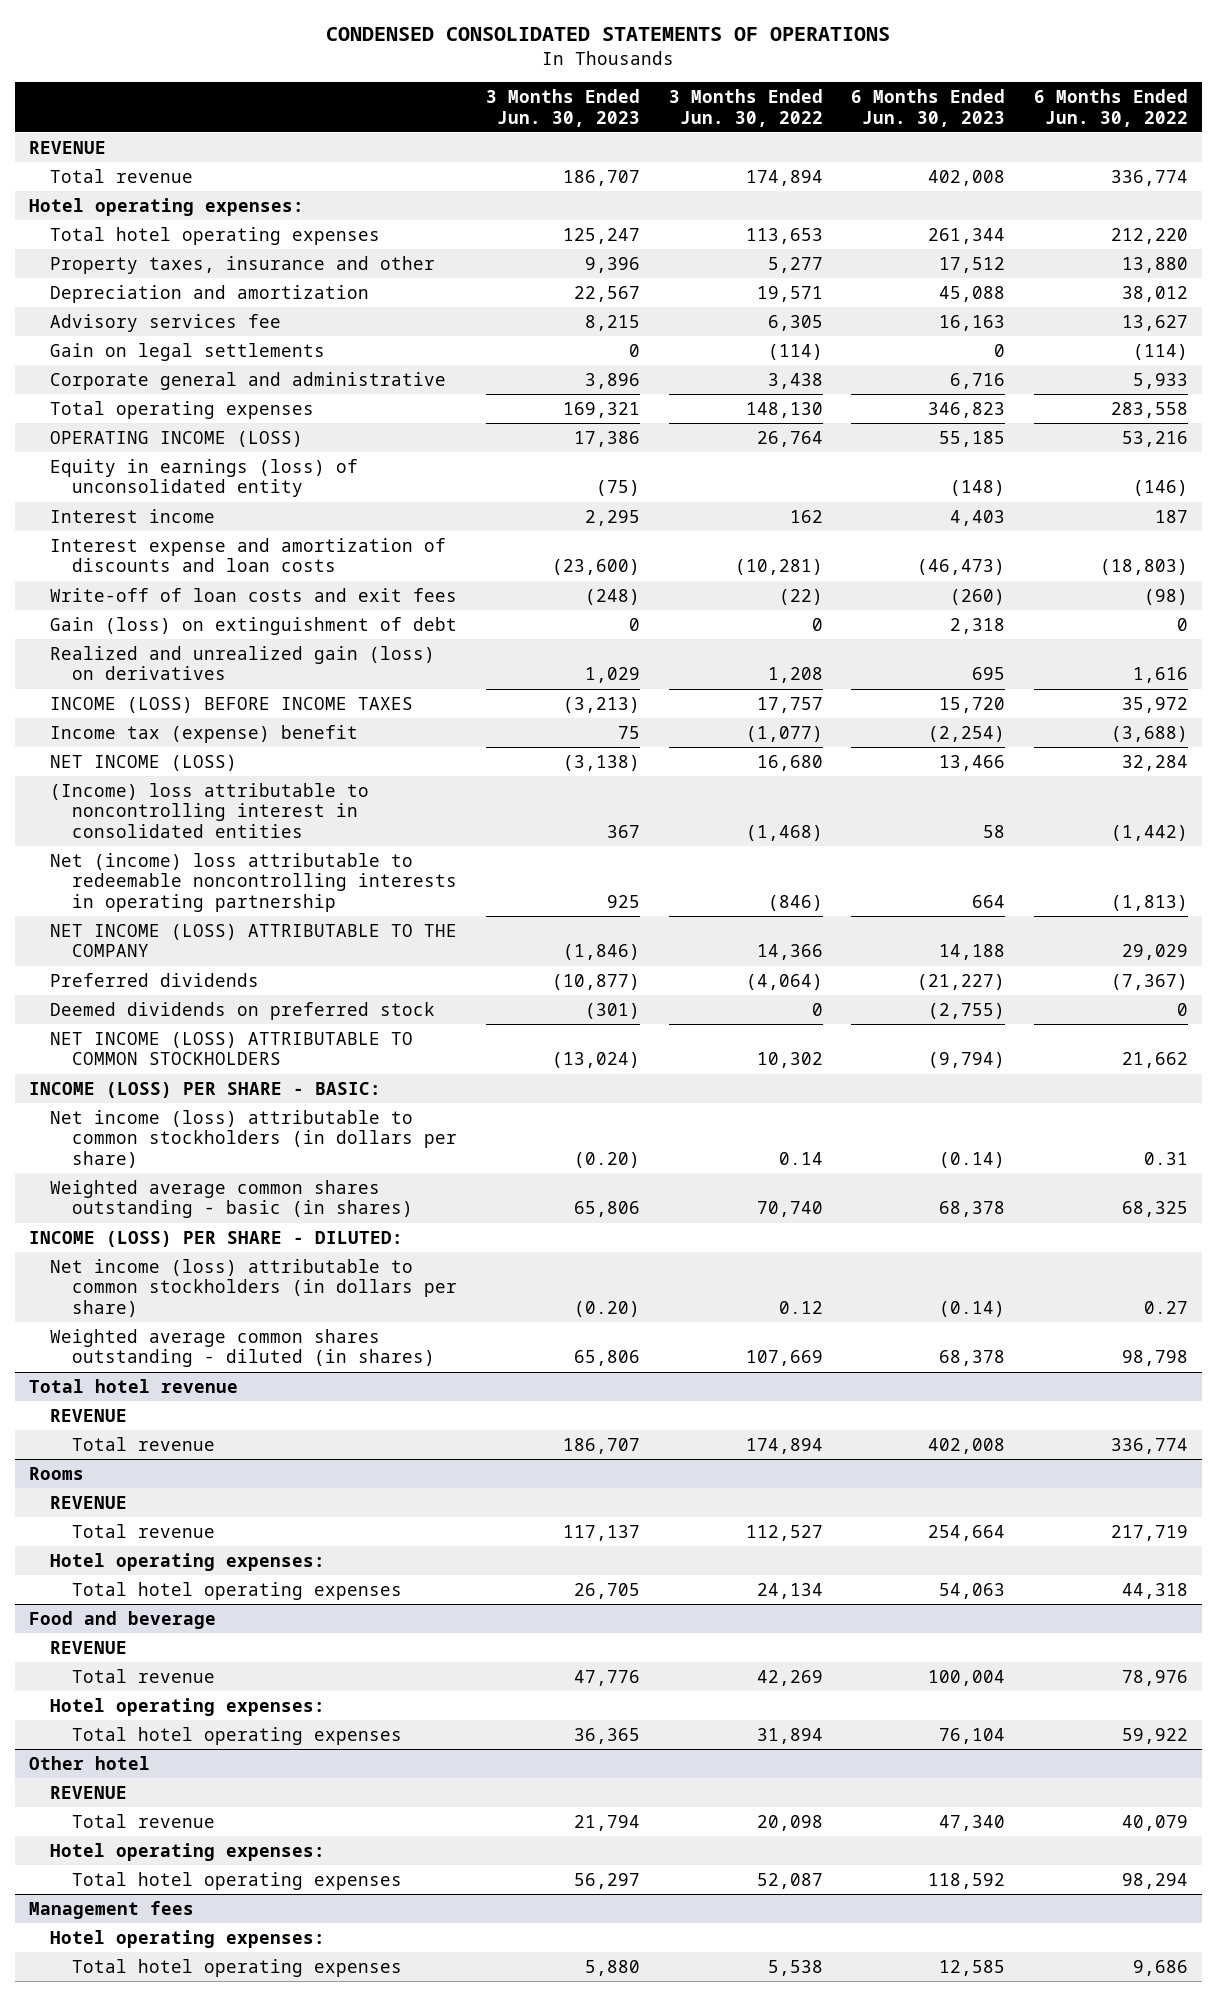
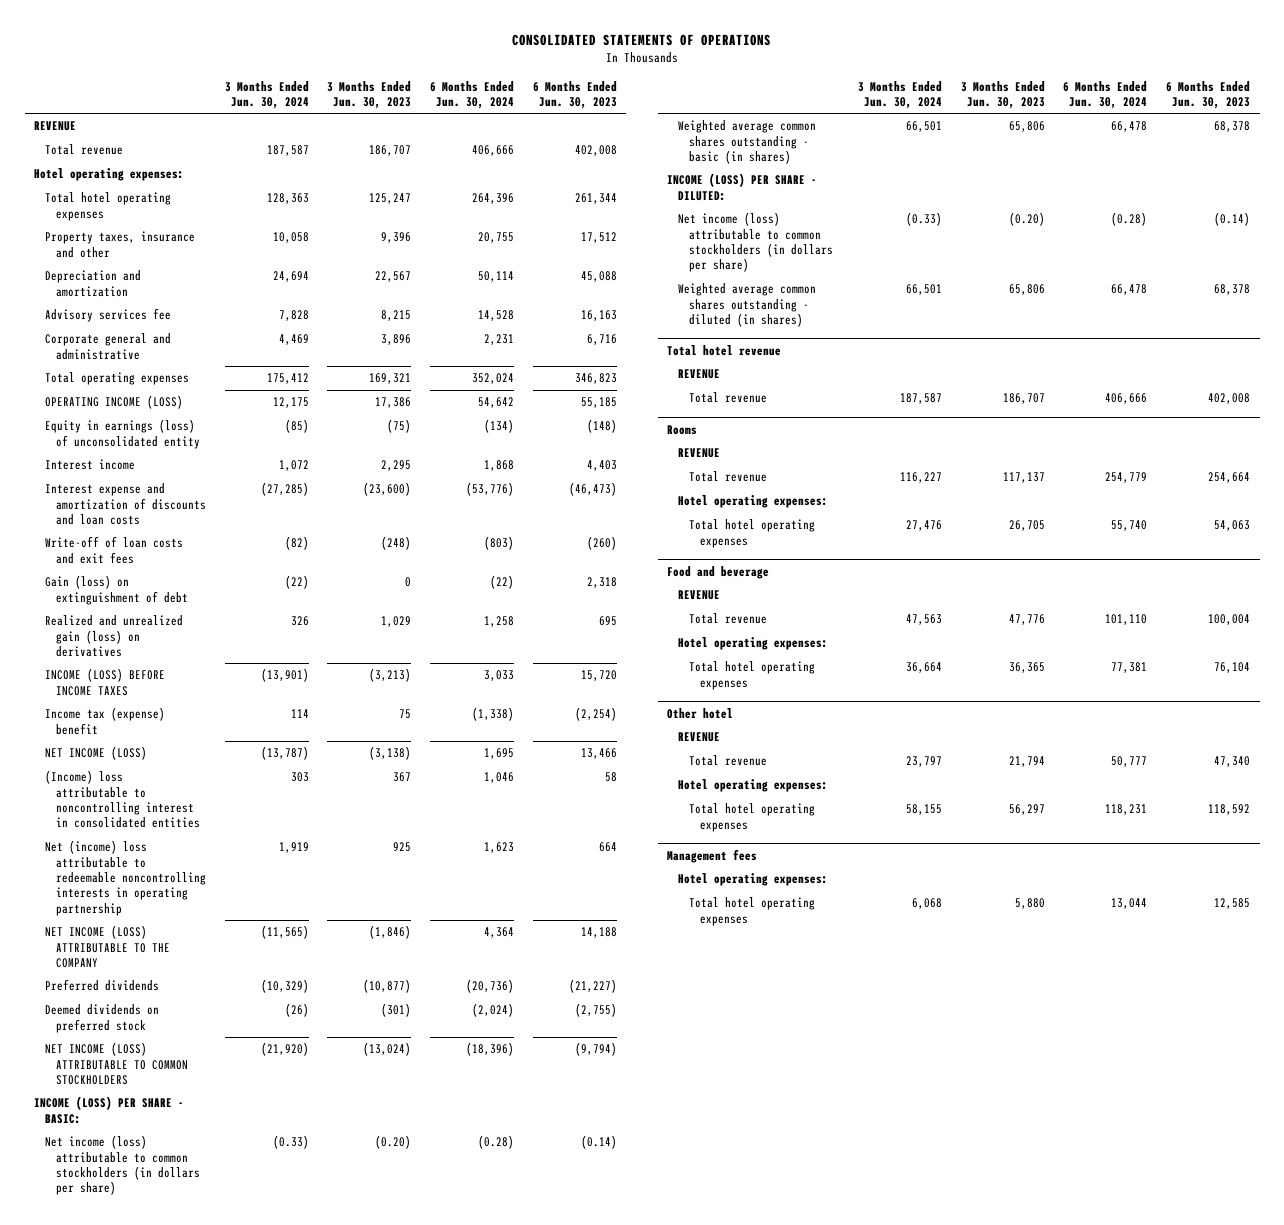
- CONDENSED CONSOLIDATED STATEMENTS OF OPERATIONS
+ CONSOLIDATED STATEMENTS OF OPERATIONS
- | 3 Months Ended Jun. 30, 2023 | 3 Months Ended Jun. 30, 2022 | 6 Months Ended Jun. 30, 2023 | 6 Months Ended Jun. 30, 2022
+ | 3 Months Ended Jun. 30, 2024 | 3 Months Ended Jun. 30, 2023 | 6 Months Ended Jun. 30, 2024 | 6 Months Ended Jun. 30, 2023
- Gain on legal settlements | 0 | (114) | 0 | (114)

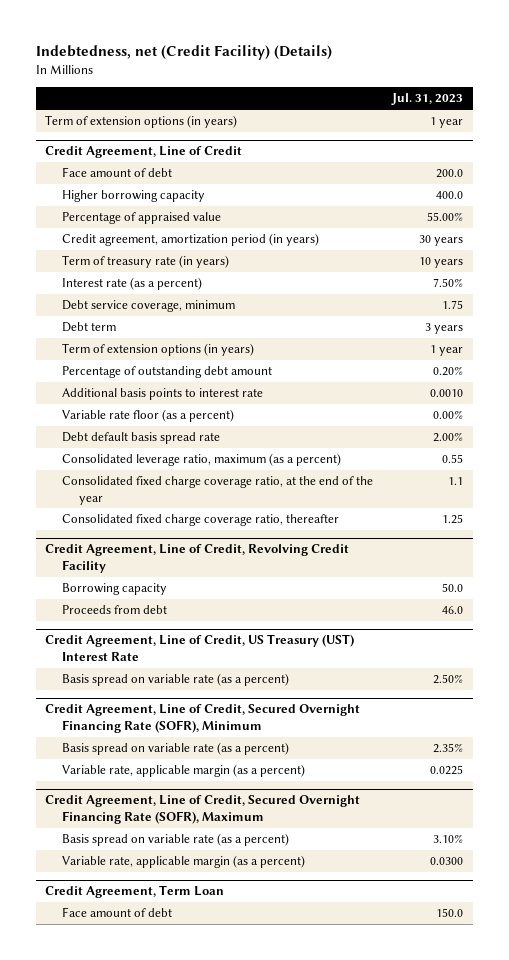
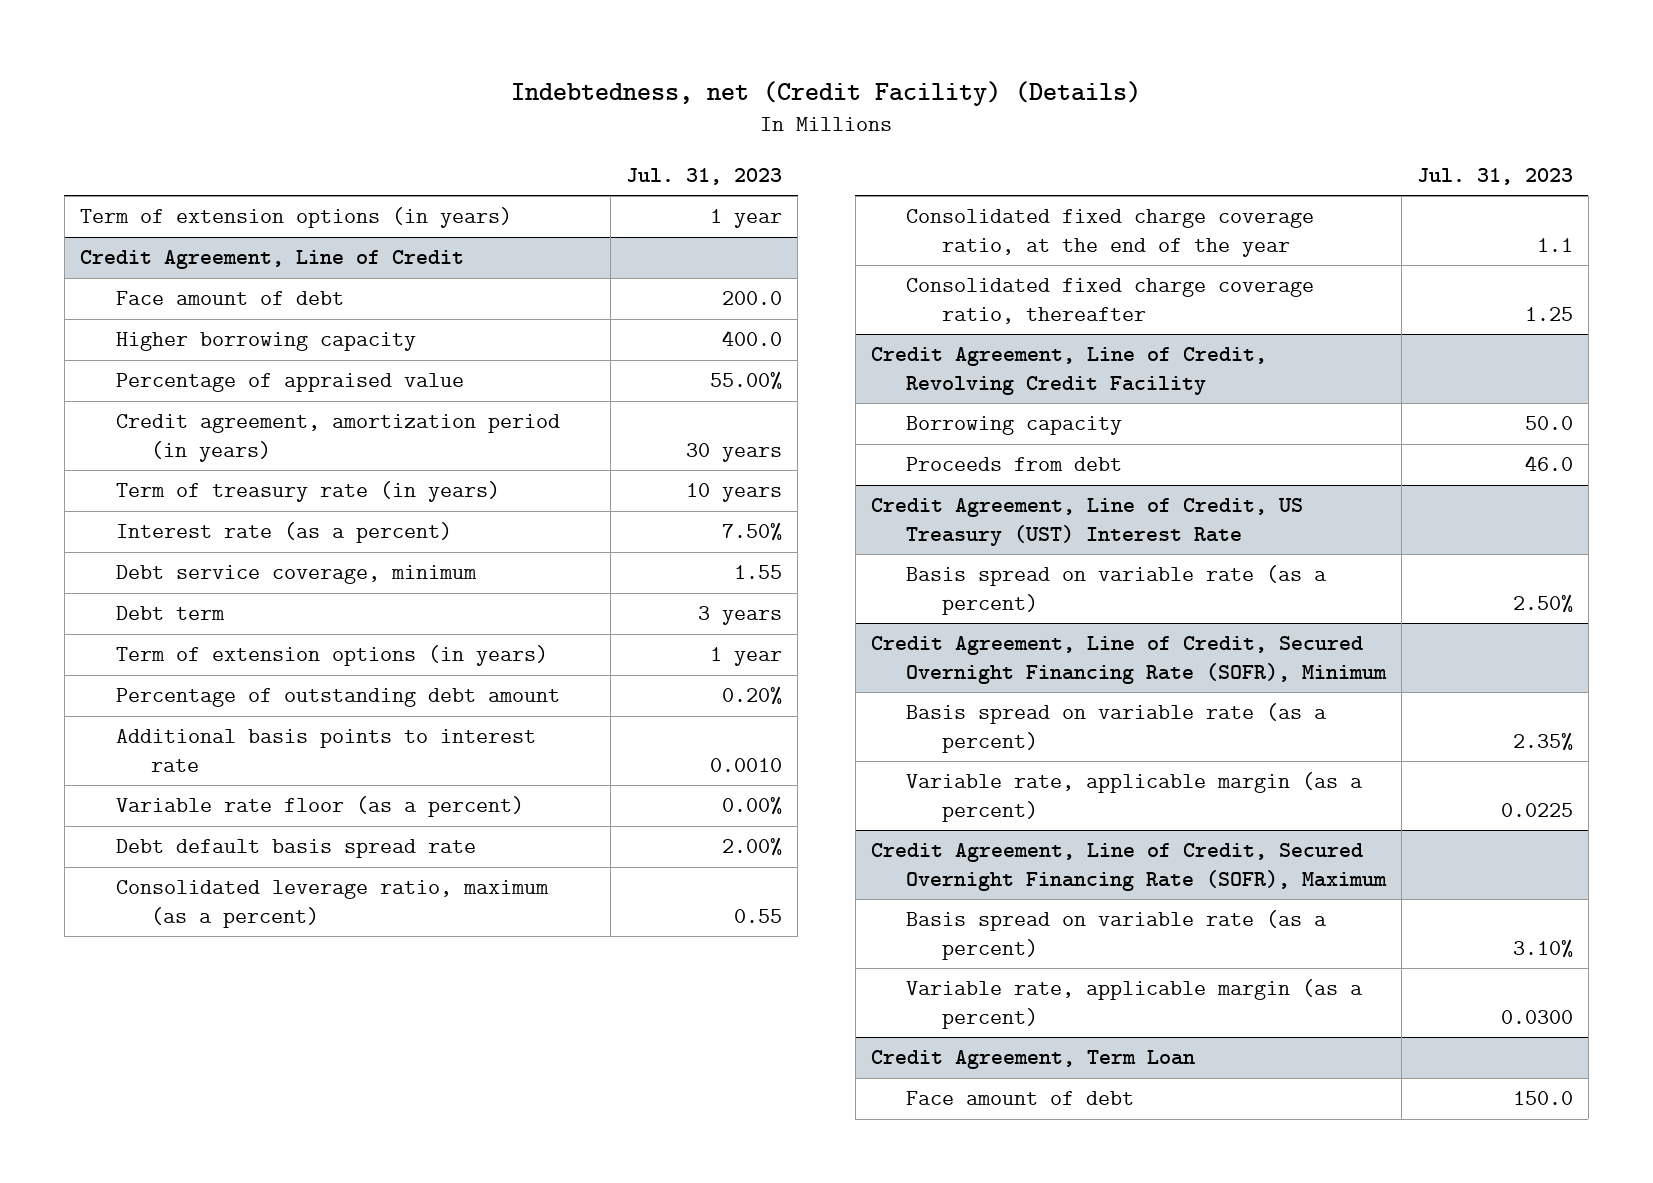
@ Credit Agreement, Line of Credit
- Debt service coverage, minimum | 1.75
+ Debt service coverage, minimum | 1.55

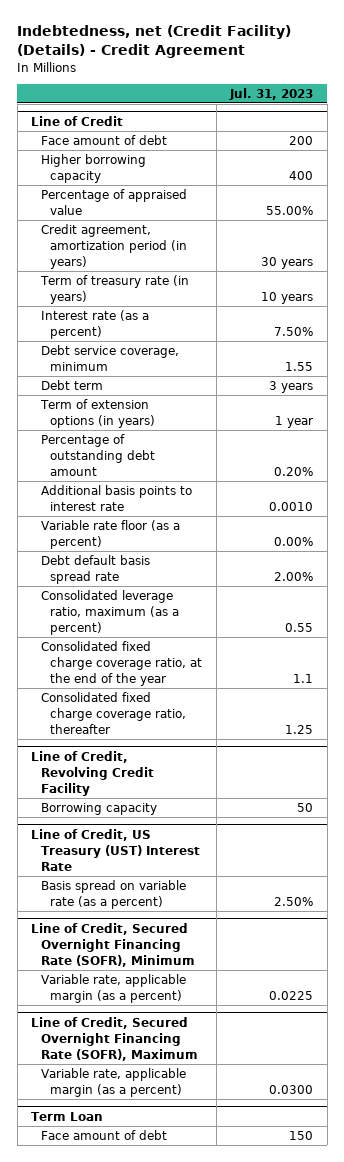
- Indebtedness, net (Credit Facility) (Details)
+ Indebtedness, net (Credit Facility) (Details) - Credit Agreement
- Term of extension options (in years) | 1 year
- Credit Agreement, Line of Credit
- Face amount of debt | 200.0
- Higher borrowing capacity | 400.0
+ Line of Credit
+ Face amount of debt | 200
+ Higher borrowing capacity | 400
- Credit Agreement, Line of Credit, Revolving Credit Facility
- Borrowing capacity | 50.0
- Proceeds from debt | 46.0
- Credit Agreement, Line of Credit, US Treasury (UST) Interest Rate
+ Line of Credit, Revolving Credit Facility
+ Borrowing capacity | 50
+ Line of Credit, US Treasury (UST) Interest Rate
- Credit Agreement, Line of Credit, Secured Overnight Financing Rate (SOFR), Minimum
- Basis spread on variable rate (as a percent) | 2.35%
+ Line of Credit, Secured Overnight Financing Rate (SOFR), Minimum
- Credit Agreement, Line of Credit, Secured Overnight Financing Rate (SOFR), Maximum
- Basis spread on variable rate (as a percent) | 3.10%
+ Line of Credit, Secured Overnight Financing Rate (SOFR), Maximum
- Credit Agreement, Term Loan
- Face amount of debt | 150.0
+ Term Loan
+ Face amount of debt | 150

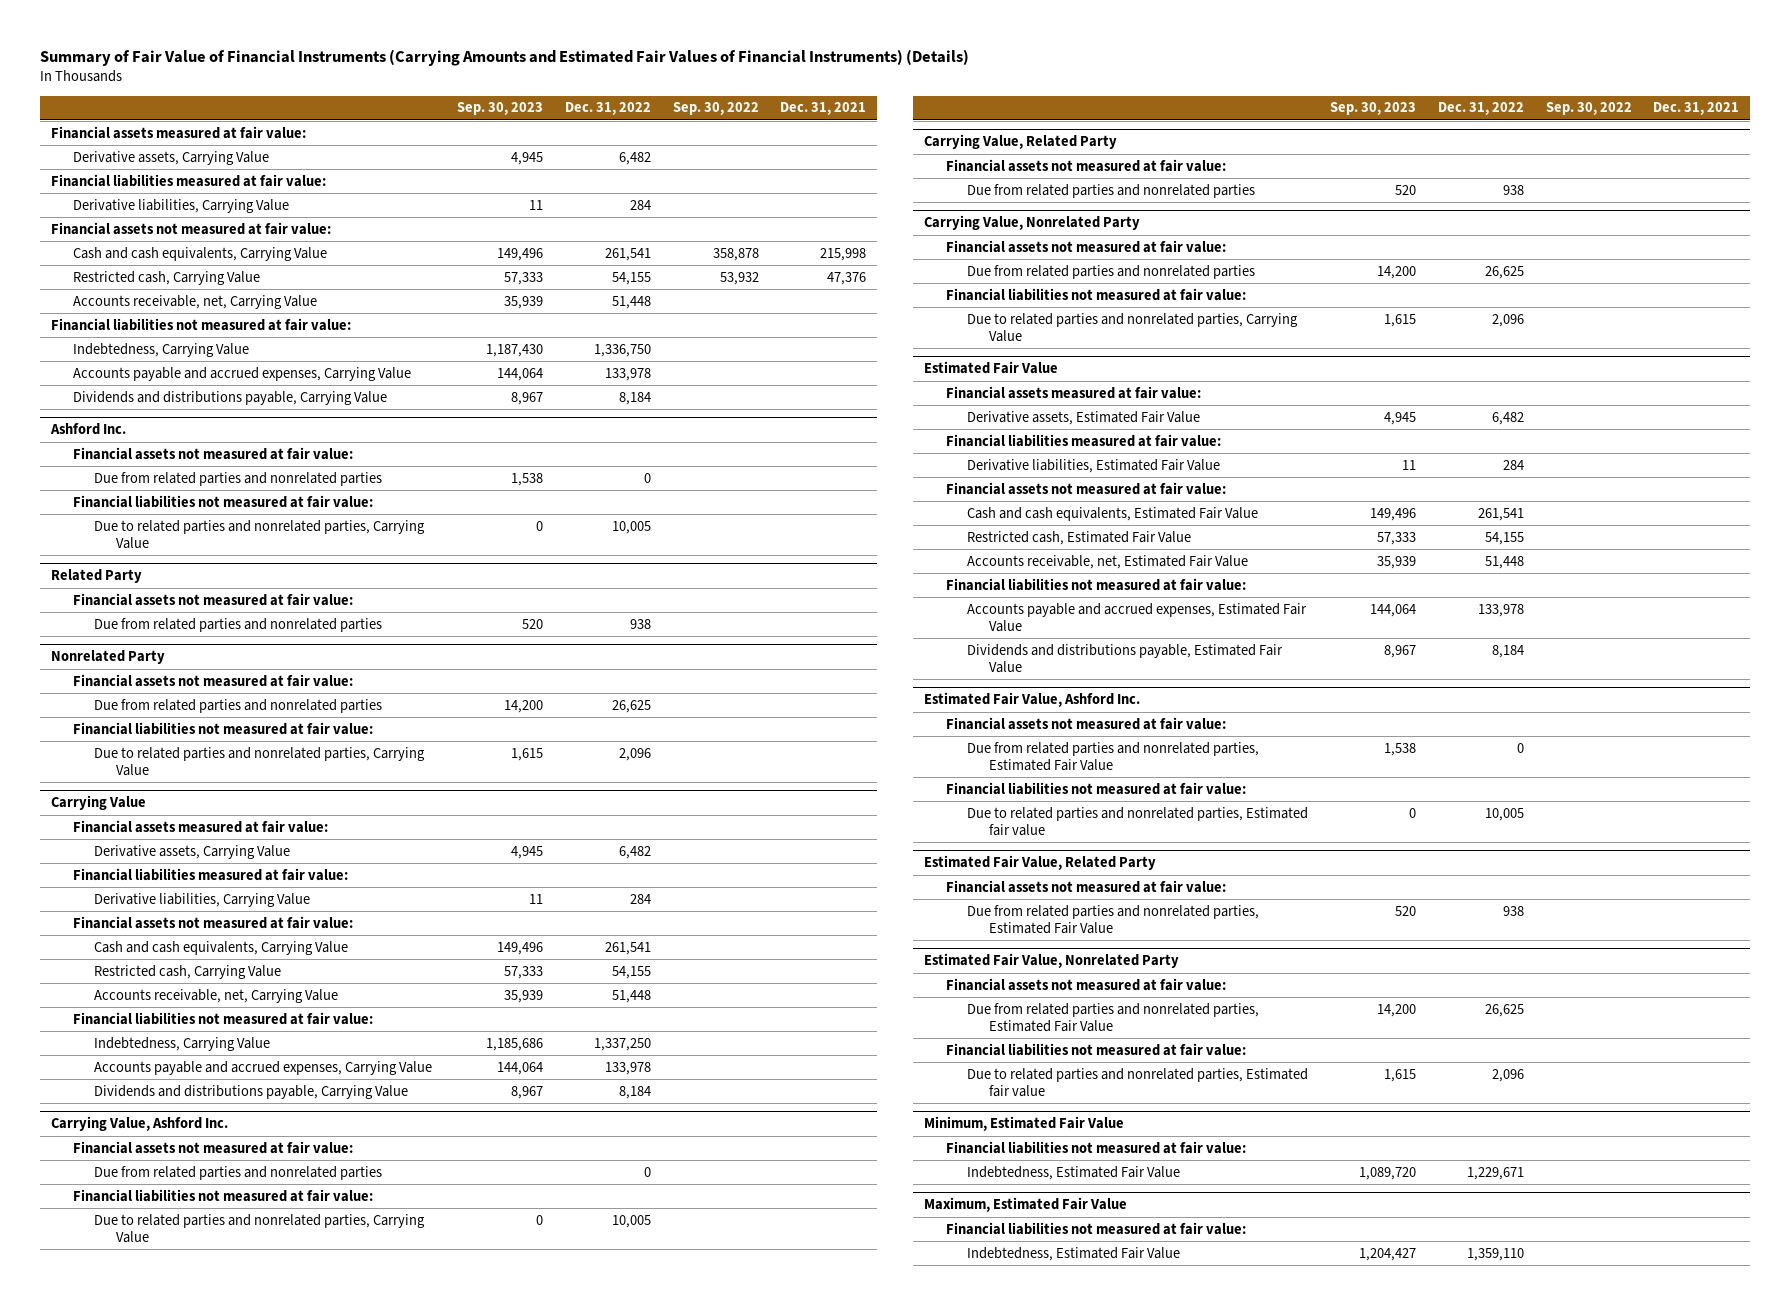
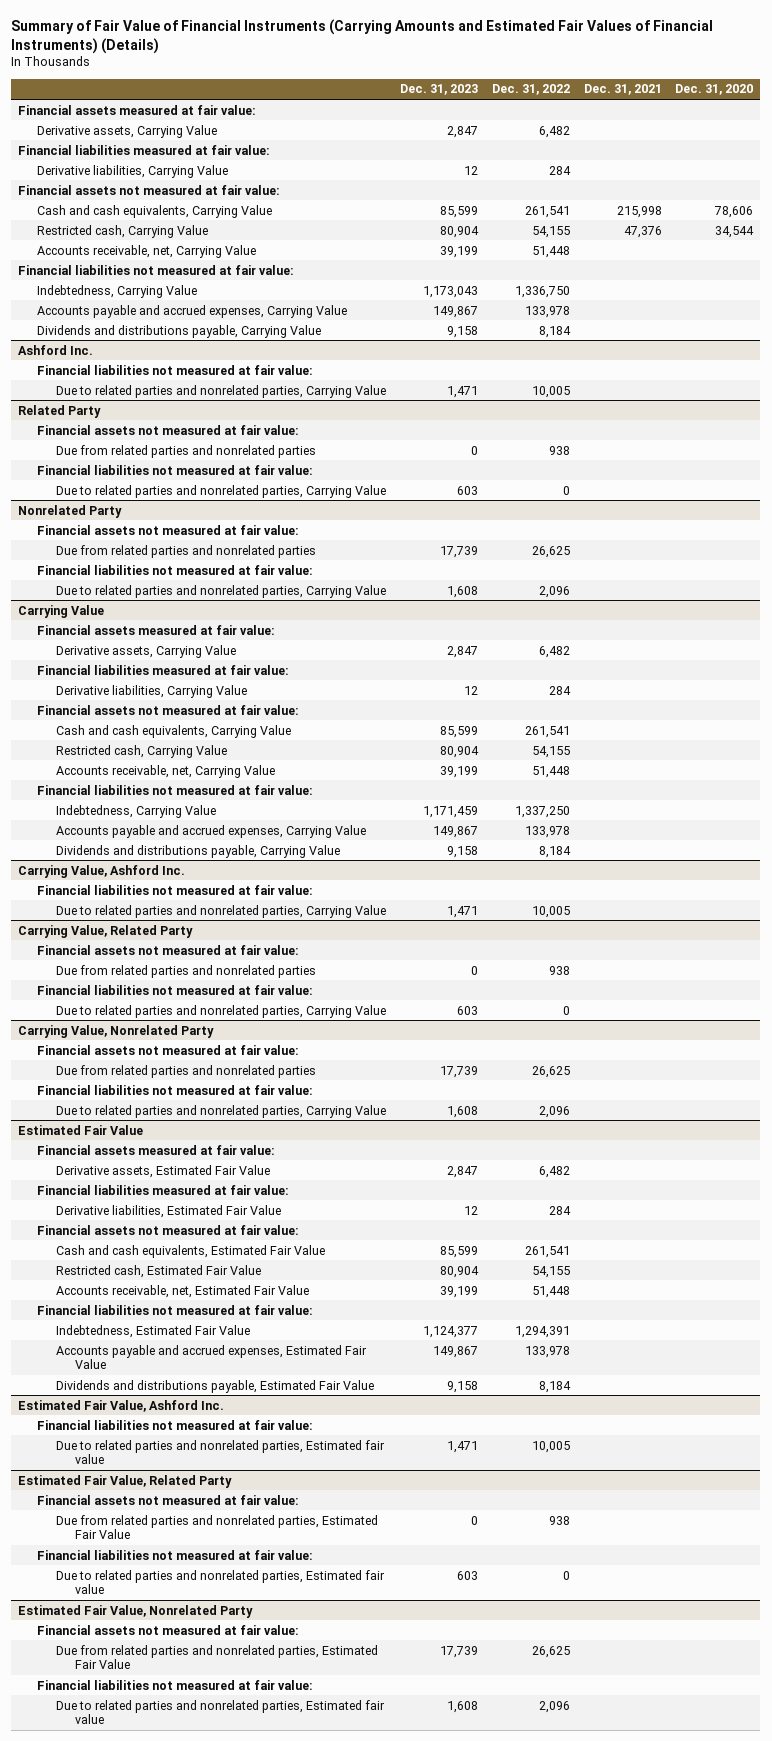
- | Sep. 30, 2023 | Dec. 31, 2022 | Sep. 30, 2022 | Dec. 31, 2021
+ | Dec. 31, 2023 | Dec. 31, 2022 | Dec. 31, 2021 | Dec. 31, 2020
@ Ashford Inc.
- Financial assets not measured at fair value:
- Due from related parties and nonrelated parties | 1,538 | 0 | |
@ Related Party
+ Financial liabilities not measured at fair value:
+ Due to related parties and nonrelated parties, Carrying Value | 603 | 0 | |
@ Carrying Value, Ashford Inc.
- Financial assets not measured at fair value:
- Due from related parties and nonrelated parties | | 0 | |
@ Carrying Value, Related Party
+ Financial liabilities not measured at fair value:
+ Due to related parties and nonrelated parties, Carrying Value | 603 | 0 | |
@ Estimated Fair Value
+ Indebtedness, Estimated Fair Value | 1,124,377 | 1,294,391 | |
@ Estimated Fair Value, Ashford Inc.
- Financial assets not measured at fair value:
- Due from related parties and nonrelated parties, Estimated Fair Value | 1,538 | 0 | |
@ Estimated Fair Value, Related Party
+ Financial liabilities not measured at fair value:
+ Due to related parties and nonrelated parties, Estimated fair value | 603 | 0 | |
- Minimum, Estimated Fair Value
- Financial liabilities not measured at fair value:
- Indebtedness, Estimated Fair Value | 1,089,720 | 1,229,671 | |
- Maximum, Estimated Fair Value
- Financial liabilities not measured at fair value:
- Indebtedness, Estimated Fair Value | 1,204,427 | 1,359,110 | |

